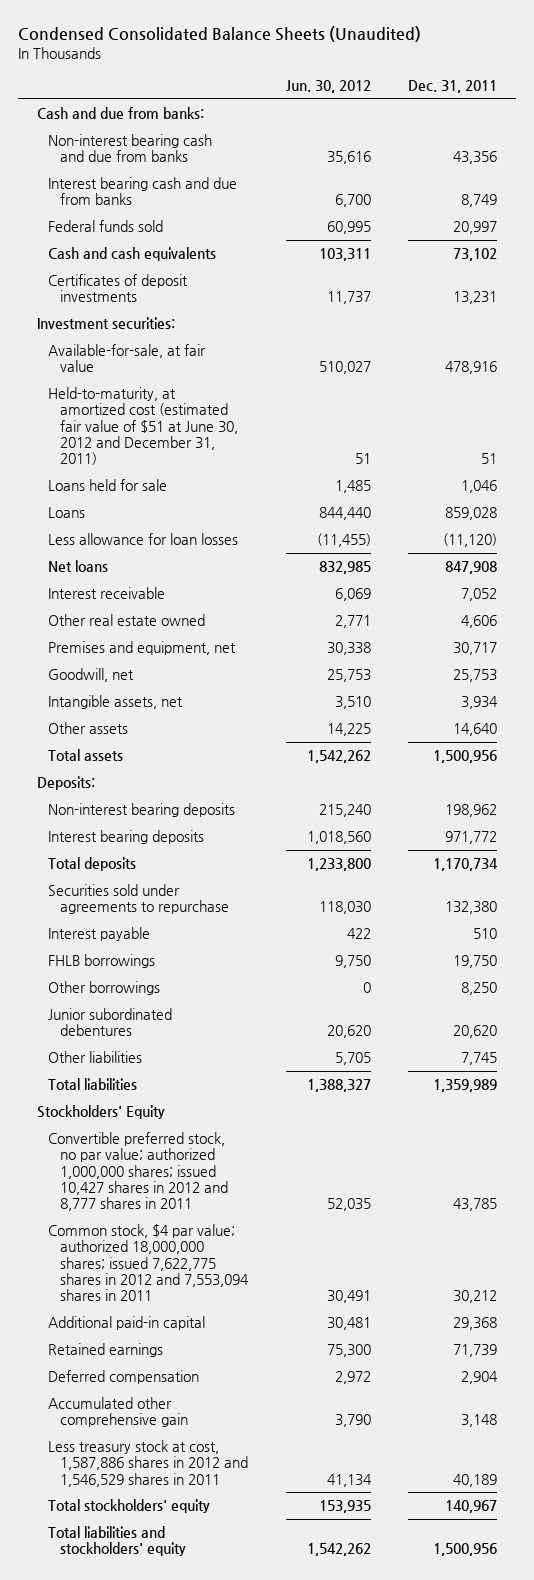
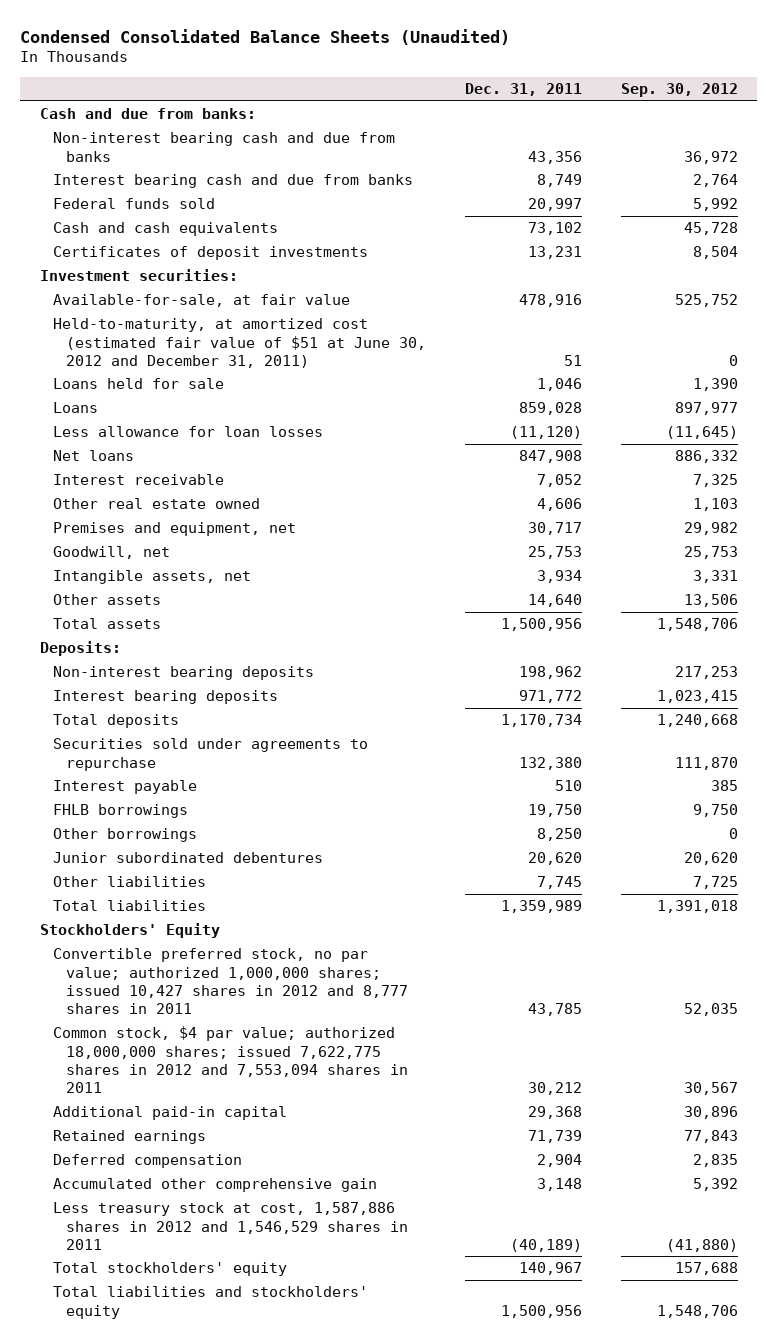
- | Jun. 30, 2012 | Dec. 31, 2011
+ | Dec. 31, 2011 | Sep. 30, 2012
- Less treasury stock at cost, 1,587,886 shares in 2012 and 1,546,529 shares in 2011 | 41,134 | 40,189
+ Less treasury stock at cost, 1,587,886 shares in 2012 and 1,546,529 shares in 2011 | (40,189) | (41,880)

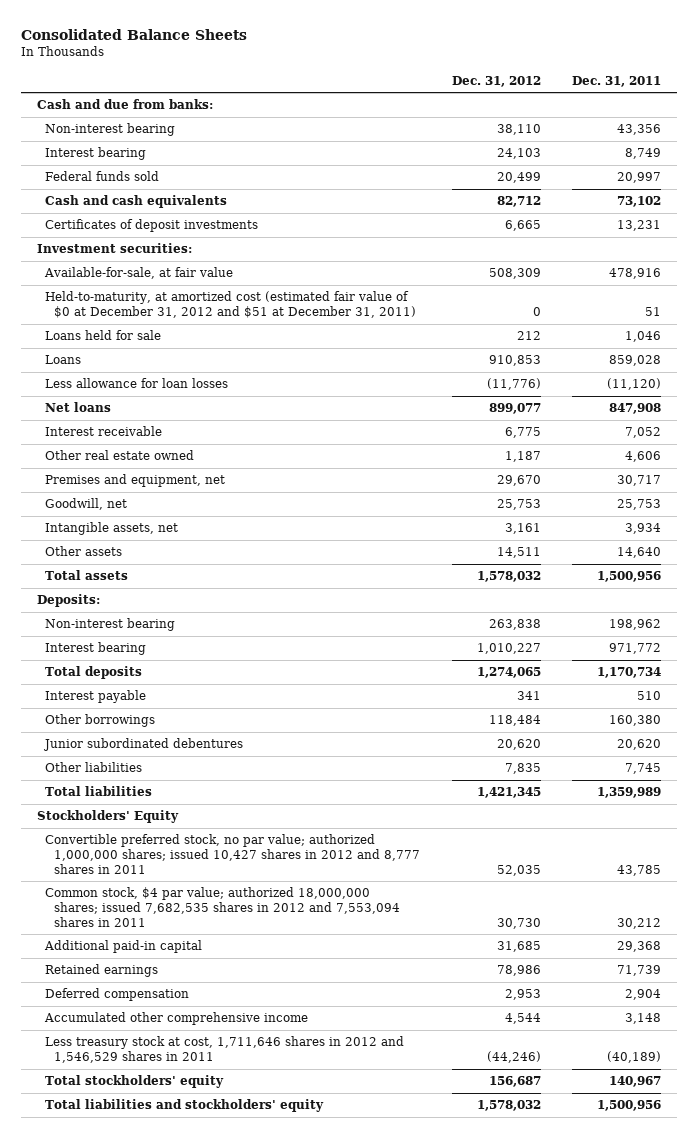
- Condensed Consolidated Balance Sheets (Unaudited)
+ Consolidated Balance Sheets
- | Dec. 31, 2011 | Sep. 30, 2012
+ | Dec. 31, 2012 | Dec. 31, 2011
- Non-interest bearing cash and due from banks | 43,356 | 36,972
- Interest bearing cash and due from banks | 8,749 | 2,764
+ Non-interest bearing | 38,110 | 43,356
+ Interest bearing | 24,103 | 8,749
- Held-to-maturity, at amortized cost (estimated fair value of $51 at June 30, 2012 and December 31, 2011) | 51 | 0
+ Held-to-maturity, at amortized cost (estimated fair value of $0 at December 31, 2012 and $51 at December 31, 2011) | 0 | 51
- Non-interest bearing deposits | 198,962 | 217,253
- Interest bearing deposits | 971,772 | 1,023,415
+ Non-interest bearing | 263,838 | 198,962
+ Interest bearing | 1,010,227 | 971,772
- Securities sold under agreements to repurchase | 132,380 | 111,870
- FHLB borrowings | 19,750 | 9,750
- Other borrowings | 8,250 | 0
+ Other borrowings | 118,484 | 160,380
- Common stock, $4 par value; authorized 18,000,000 shares; issued 7,622,775 shares in 2012 and 7,553,094 shares in 2011 | 30,212 | 30,567
+ Common stock, $4 par value; authorized 18,000,000 shares; issued 7,682,535 shares in 2012 and 7,553,094 shares in 2011 | 30,730 | 30,212
- Accumulated other comprehensive gain | 3,148 | 5,392
- Less treasury stock at cost, 1,587,886 shares in 2012 and 1,546,529 shares in 2011 | (40,189) | (41,880)
+ Accumulated other comprehensive income | 4,544 | 3,148
+ Less treasury stock at cost, 1,711,646 shares in 2012 and 1,546,529 shares in 2011 | (44,246) | (40,189)

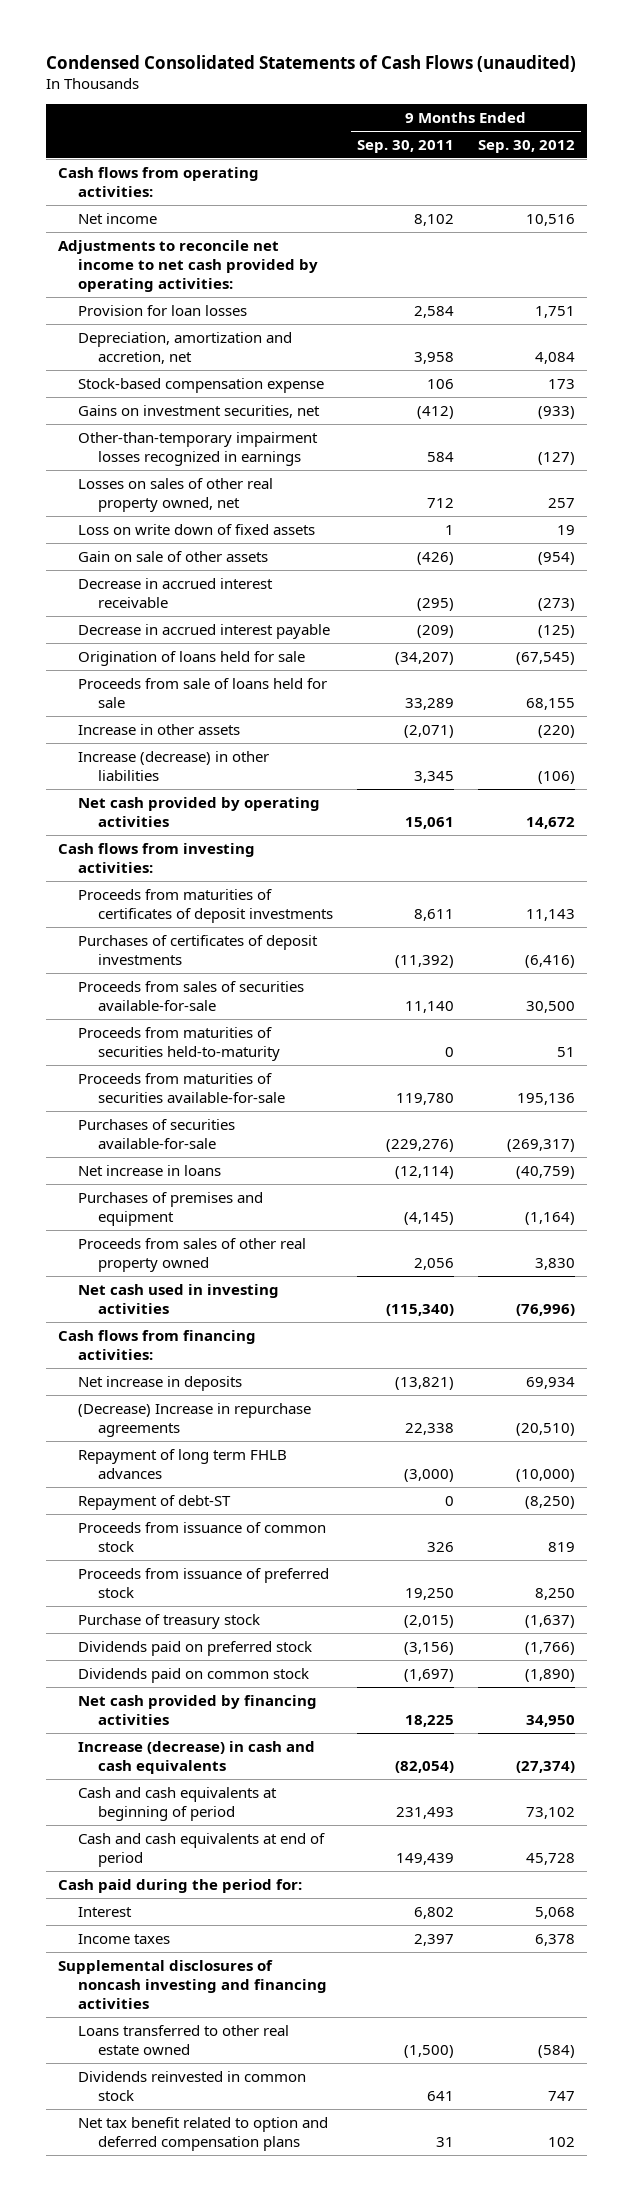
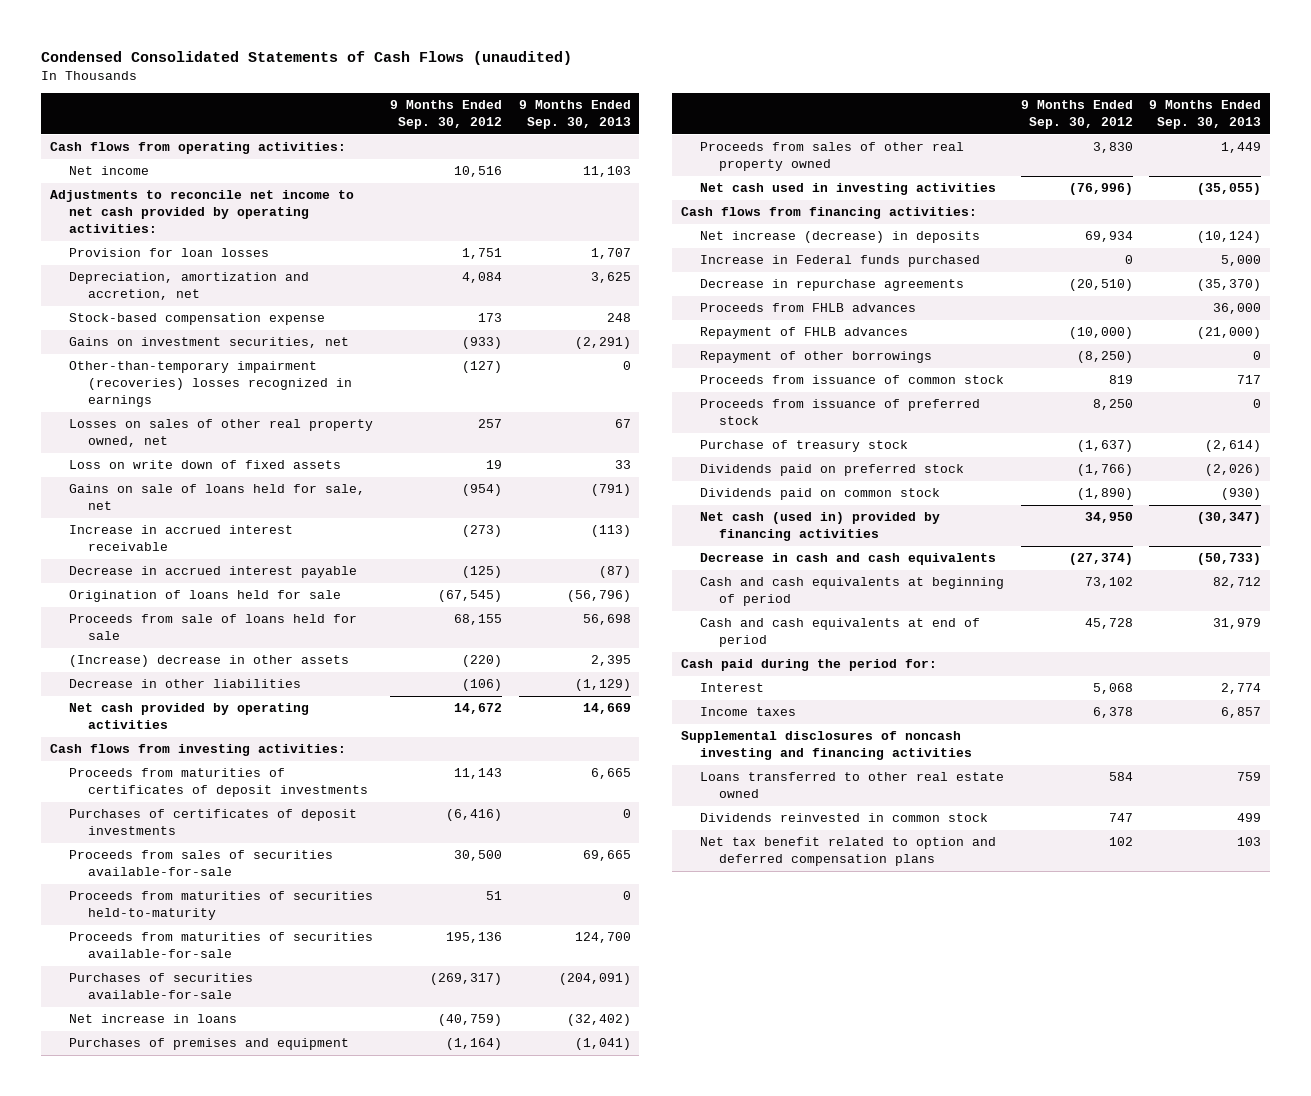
- | 9 Months Ended Sep. 30, 2011 | 9 Months Ended Sep. 30, 2012
+ | 9 Months Ended Sep. 30, 2012 | 9 Months Ended Sep. 30, 2013
- Other-than-temporary impairment losses recognized in earnings | 584 | (127)
+ Other-than-temporary impairment (recoveries) losses recognized in earnings | (127) | 0
- Gain on sale of other assets | (426) | (954)
- Decrease in accrued interest receivable | (295) | (273)
+ Gains on sale of loans held for sale, net | (954) | (791)
+ Increase in accrued interest receivable | (273) | (113)
- Increase in other assets | (2,071) | (220)
- Increase (decrease) in other liabilities | 3,345 | (106)
+ (Increase) decrease in other assets | (220) | 2,395
+ Decrease in other liabilities | (106) | (1,129)
- Net increase in deposits | (13,821) | 69,934
- (Decrease) Increase in repurchase agreements | 22,338 | (20,510)
- Repayment of long term FHLB advances | (3,000) | (10,000)
- Repayment of debt-ST | 0 | (8,250)
+ Net increase (decrease) in deposits | 69,934 | (10,124)
+ Increase in Federal funds purchased | 0 | 5,000
+ Decrease in repurchase agreements | (20,510) | (35,370)
+ Proceeds from FHLB advances | | 36,000
+ Repayment of FHLB advances | (10,000) | (21,000)
+ Repayment of other borrowings | (8,250) | 0
- Net cash provided by financing activities | 18,225 | 34,950
- Increase (decrease) in cash and cash equivalents | (82,054) | (27,374)
+ Net cash (used in) provided by financing activities | 34,950 | (30,347)
+ Decrease in cash and cash equivalents | (27,374) | (50,733)
- Loans transferred to other real estate owned | (1,500) | (584)
+ Loans transferred to other real estate owned | 584 | 759

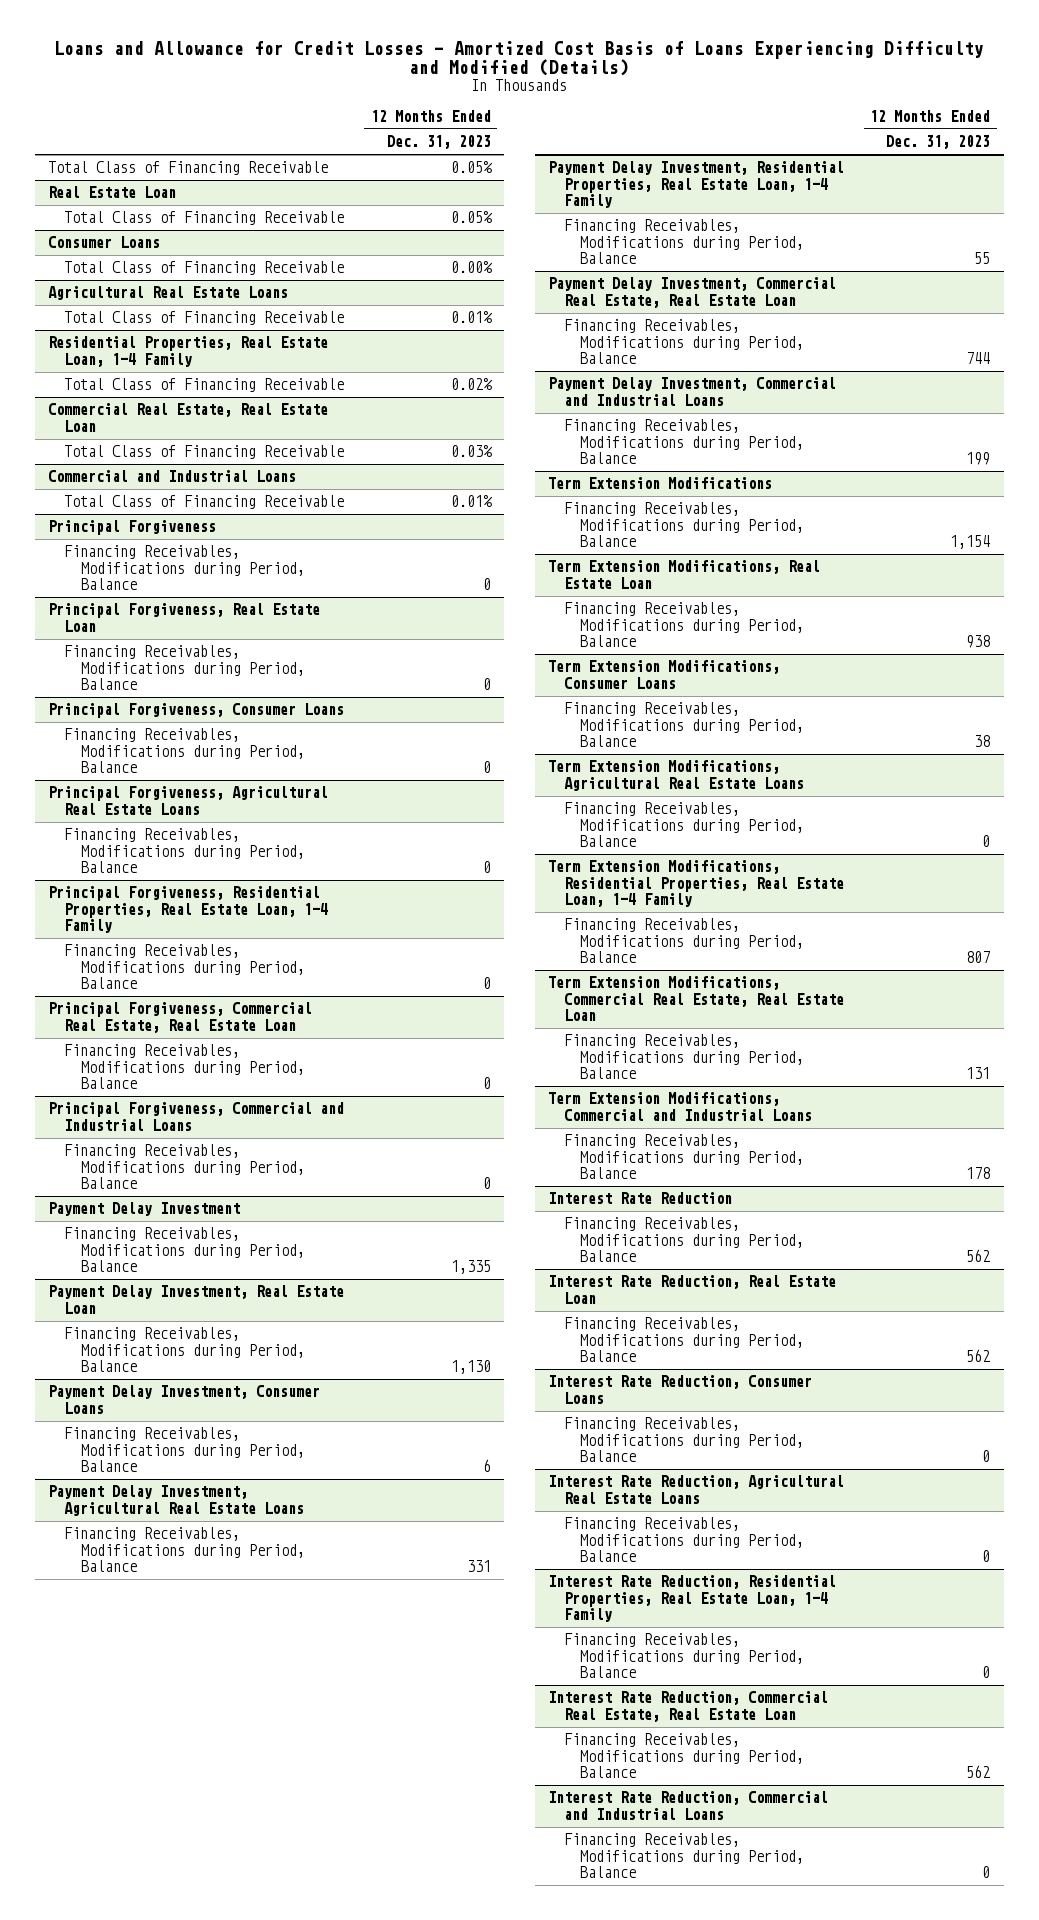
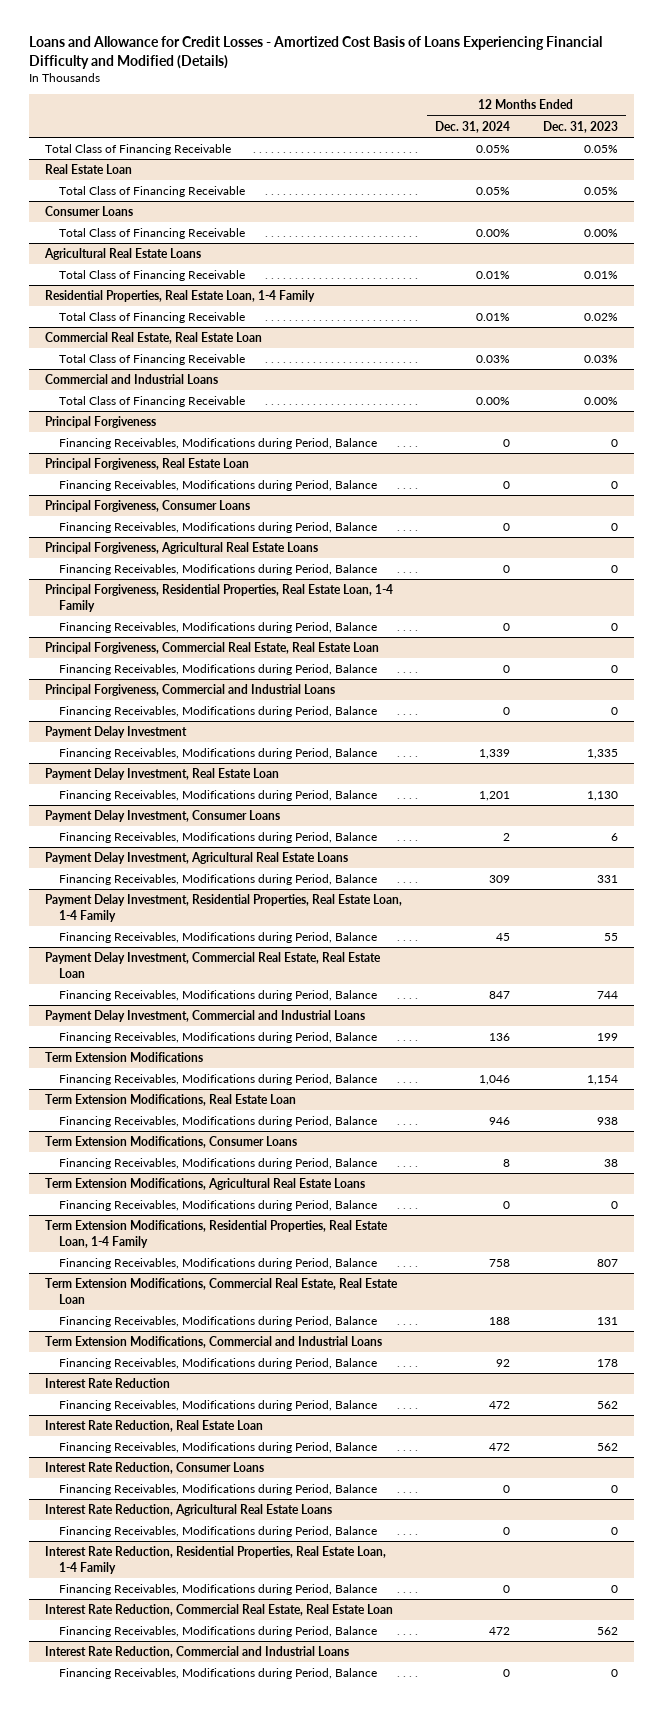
- Loans and Allowance for Credit Losses - Amortized Cost Basis of Loans Experiencing Difficulty and Modified (Details)
+ Loans and Allowance for Credit Losses - Amortized Cost Basis of Loans Experiencing Financial Difficulty and Modified (Details)
- | 12 Months Ended Dec. 31, 2023
+ | 12 Months Ended Dec. 31, 2024 | 12 Months Ended Dec. 31, 2023
@ Commercial and Industrial Loans
- Total Class of Financing Receivable | 0.01%
+ Total Class of Financing Receivable | 0.00% | 0.00%

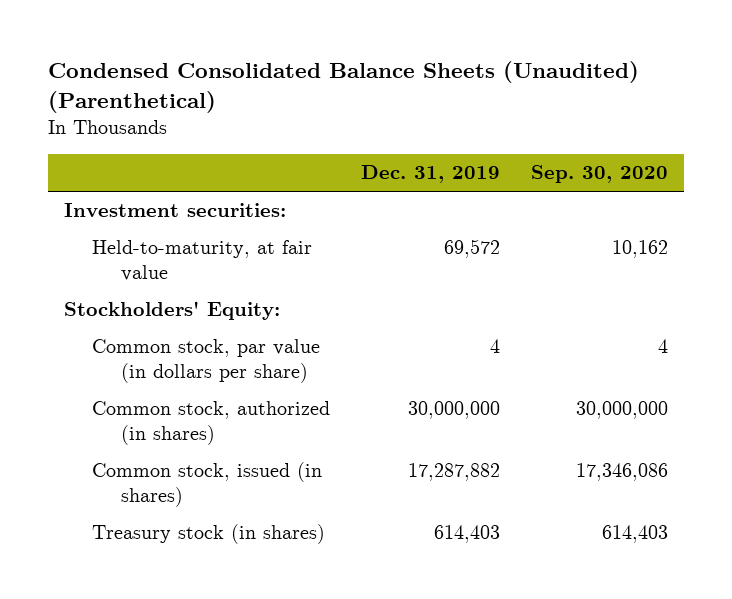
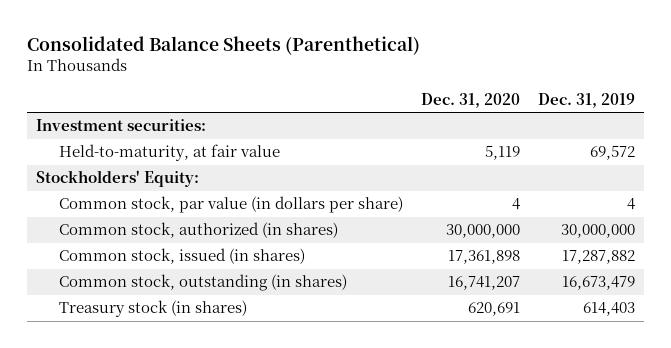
- Condensed Consolidated Balance Sheets (Unaudited) (Parenthetical)
+ Consolidated Balance Sheets (Parenthetical)
- | Dec. 31, 2019 | Sep. 30, 2020
+ | Dec. 31, 2020 | Dec. 31, 2019
+ Common stock, outstanding (in shares) | 16,741,207 | 16,673,479

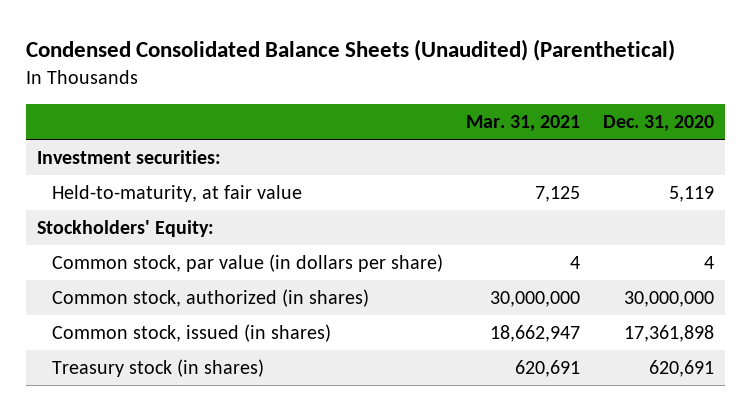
- Consolidated Balance Sheets (Parenthetical)
+ Condensed Consolidated Balance Sheets (Unaudited) (Parenthetical)
- | Dec. 31, 2020 | Dec. 31, 2019
+ | Mar. 31, 2021 | Dec. 31, 2020
- Common stock, outstanding (in shares) | 16,741,207 | 16,673,479

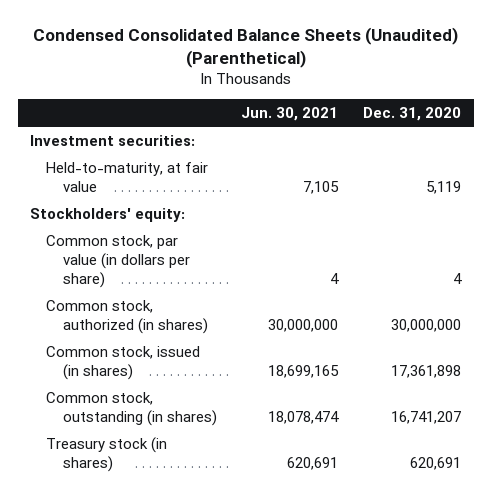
- | Mar. 31, 2021 | Dec. 31, 2020
+ | Jun. 30, 2021 | Dec. 31, 2020
- Stockholders' Equity:
+ Stockholders' equity:
+ Common stock, outstanding (in shares) | 18,078,474 | 16,741,207

